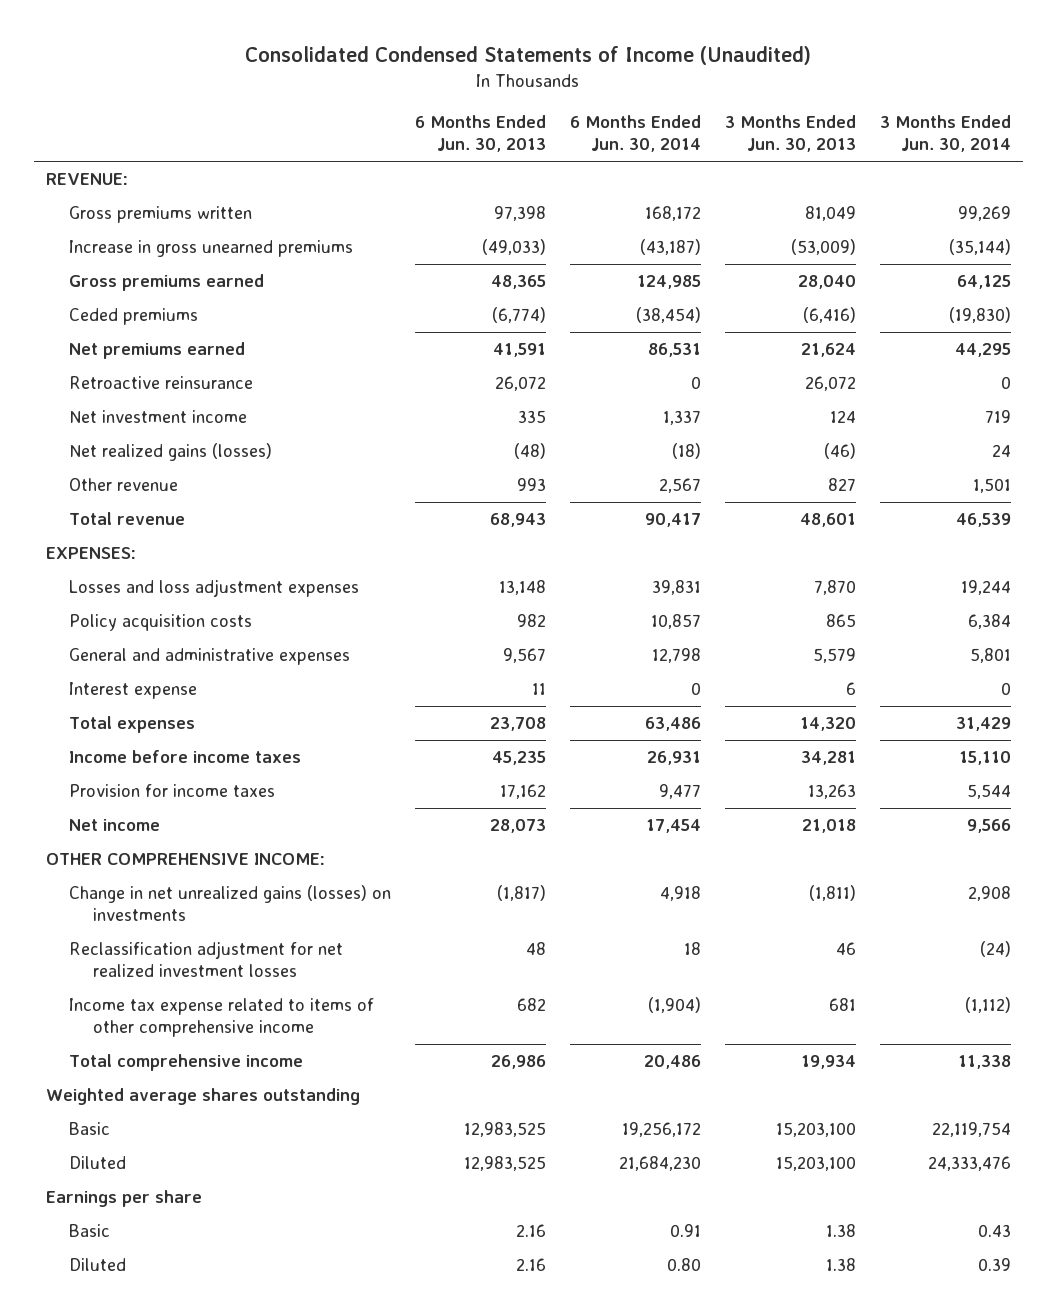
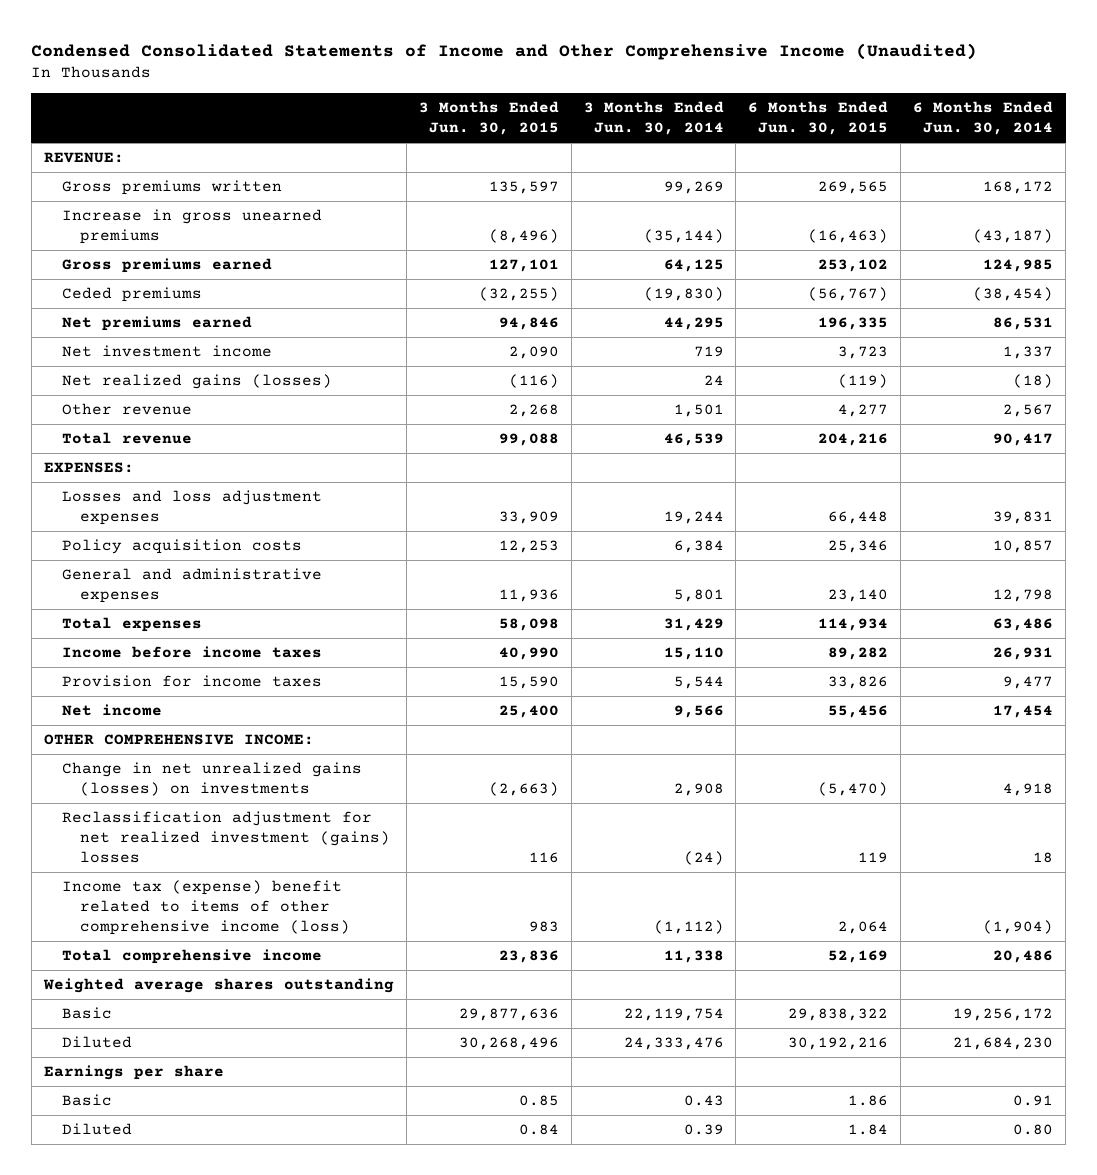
- Consolidated Condensed Statements of Income (Unaudited)
+ Condensed Consolidated Statements of Income and Other Comprehensive Income (Unaudited)
- | 6 Months Ended Jun. 30, 2013 | 6 Months Ended Jun. 30, 2014 | 3 Months Ended Jun. 30, 2013 | 3 Months Ended Jun. 30, 2014
+ | 3 Months Ended Jun. 30, 2015 | 3 Months Ended Jun. 30, 2014 | 6 Months Ended Jun. 30, 2015 | 6 Months Ended Jun. 30, 2014
- Retroactive reinsurance | 26,072 | 0 | 26,072 | 0
- Interest expense | 11 | 0 | 6 | 0
- Reclassification adjustment for net realized investment losses | 48 | 18 | 46 | (24)
- Income tax expense related to items of other comprehensive income | 682 | (1,904) | 681 | (1,112)
+ Reclassification adjustment for net realized investment (gains) losses | 116 | (24) | 119 | 18
+ Income tax (expense) benefit related to items of other comprehensive income (loss) | 983 | (1,112) | 2,064 | (1,904)

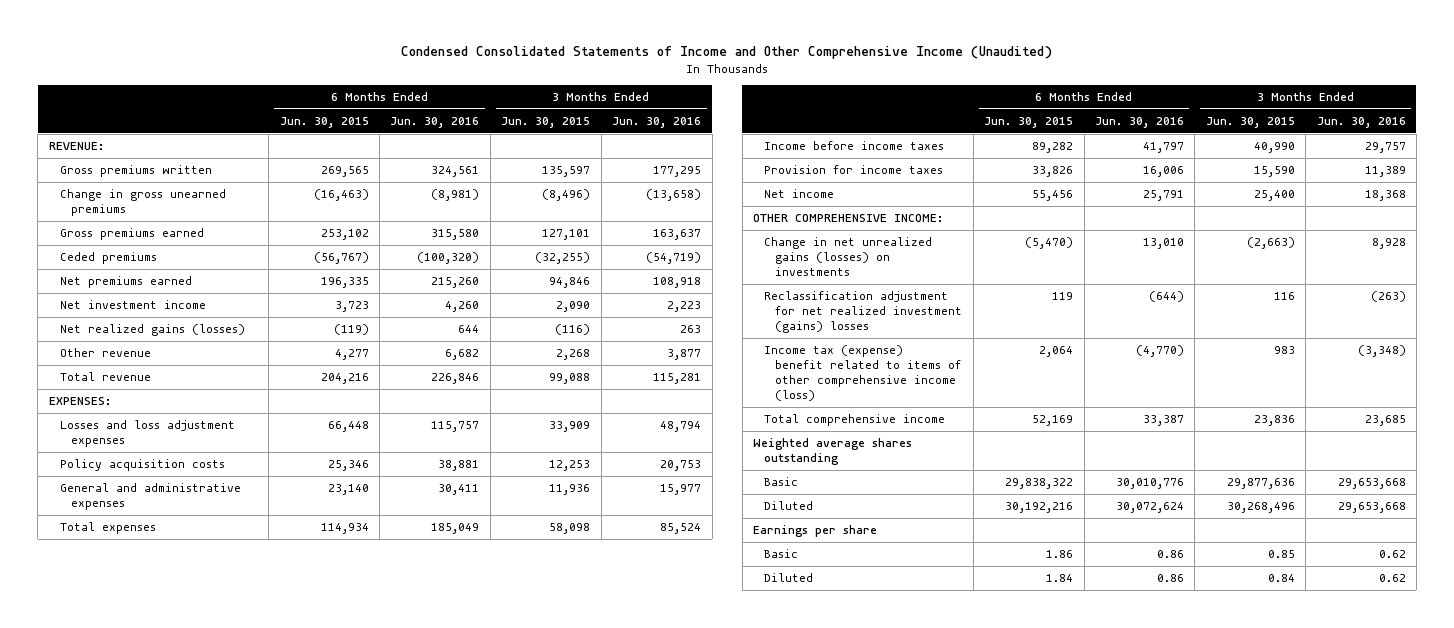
- | 3 Months Ended Jun. 30, 2015 | 3 Months Ended Jun. 30, 2014 | 6 Months Ended Jun. 30, 2015 | 6 Months Ended Jun. 30, 2014
+ | 6 Months Ended Jun. 30, 2015 | 6 Months Ended Jun. 30, 2016 | 3 Months Ended Jun. 30, 2015 | 3 Months Ended Jun. 30, 2016
- Increase in gross unearned premiums | (8,496) | (35,144) | (16,463) | (43,187)
+ Change in gross unearned premiums | (16,463) | (8,981) | (8,496) | (13,658)

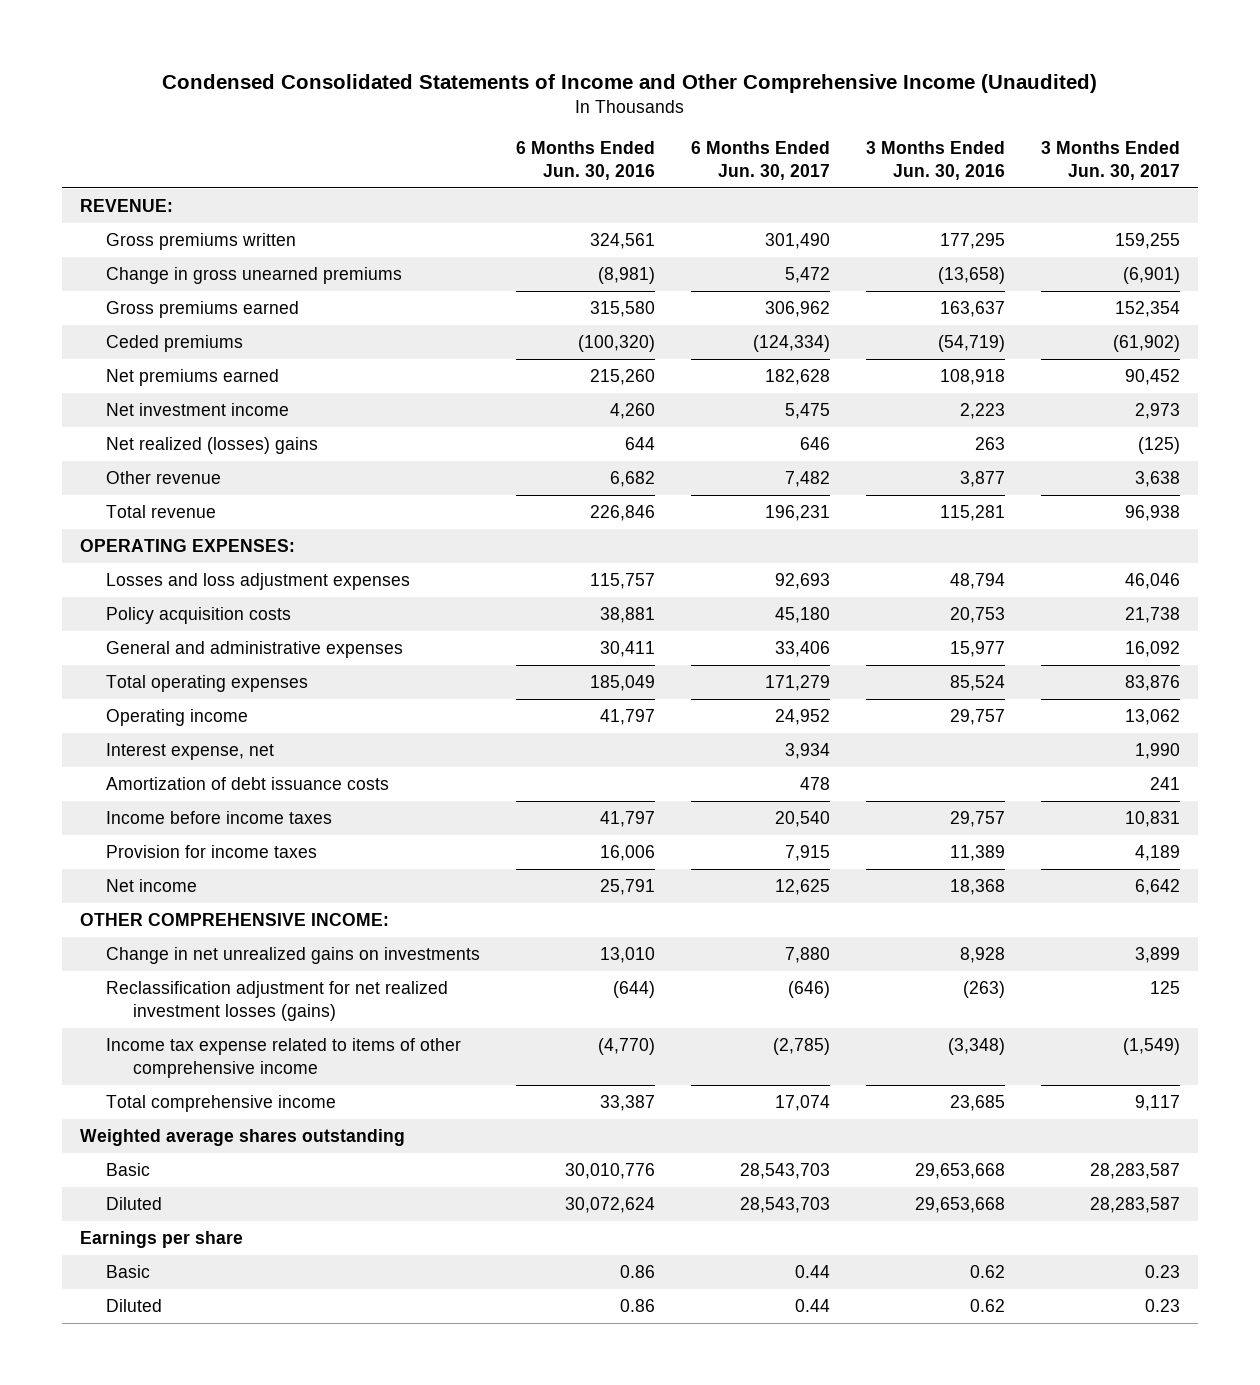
- | 6 Months Ended Jun. 30, 2015 | 6 Months Ended Jun. 30, 2016 | 3 Months Ended Jun. 30, 2015 | 3 Months Ended Jun. 30, 2016
+ | 6 Months Ended Jun. 30, 2016 | 6 Months Ended Jun. 30, 2017 | 3 Months Ended Jun. 30, 2016 | 3 Months Ended Jun. 30, 2017
- Net realized gains (losses) | (119) | 644 | (116) | 263
+ Net realized (losses) gains | 644 | 646 | 263 | (125)
- EXPENSES:
+ OPERATING EXPENSES:
- Total expenses | 114,934 | 185,049 | 58,098 | 85,524
+ Total operating expenses | 185,049 | 171,279 | 85,524 | 83,876
+ Operating income | 41,797 | 24,952 | 29,757 | 13,062
+ Interest expense, net | | 3,934 | | 1,990
+ Amortization of debt issuance costs | | 478 | | 241
- Change in net unrealized gains (losses) on investments | (5,470) | 13,010 | (2,663) | 8,928
- Reclassification adjustment for net realized investment (gains) losses | 119 | (644) | 116 | (263)
- Income tax (expense) benefit related to items of other comprehensive income (loss) | 2,064 | (4,770) | 983 | (3,348)
+ Change in net unrealized gains on investments | 13,010 | 7,880 | 8,928 | 3,899
+ Reclassification adjustment for net realized investment losses (gains) | (644) | (646) | (263) | 125
+ Income tax expense related to items of other comprehensive income | (4,770) | (2,785) | (3,348) | (1,549)

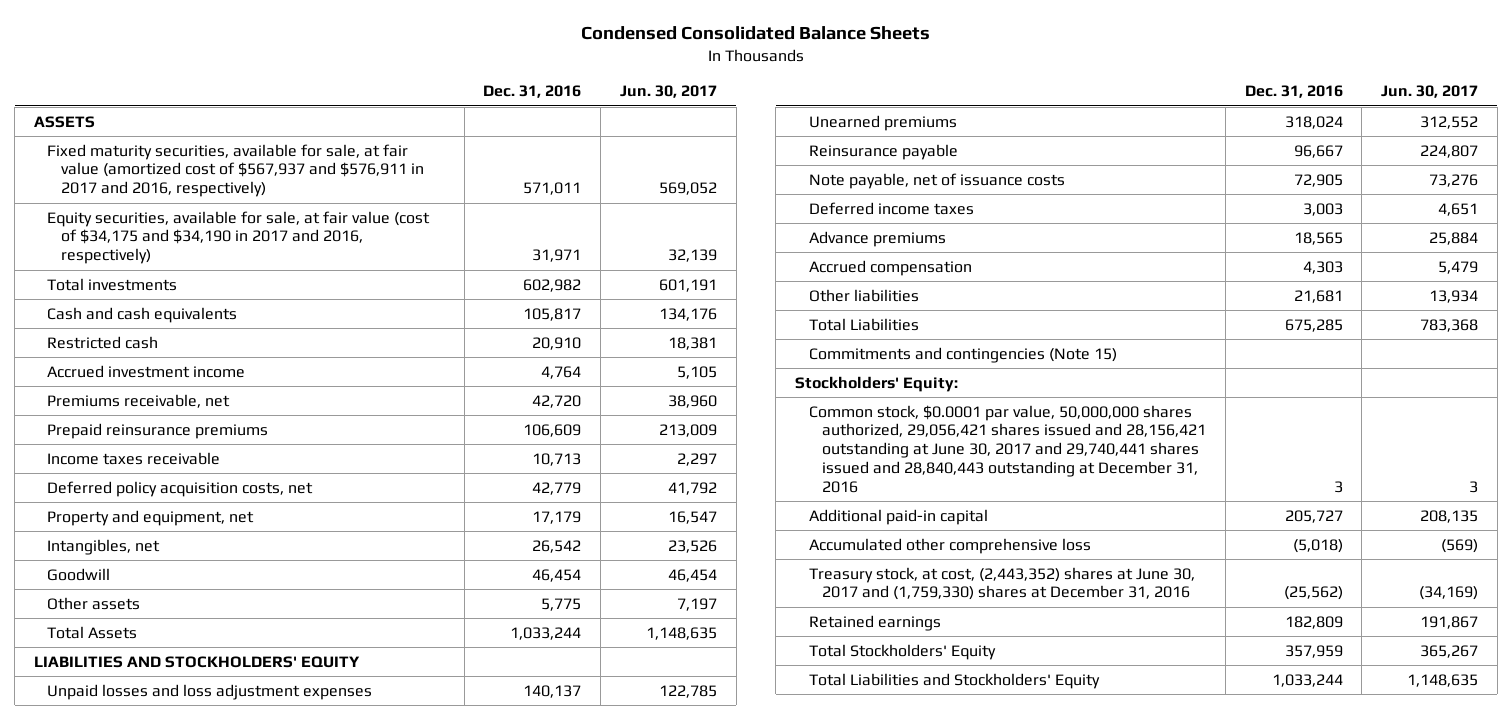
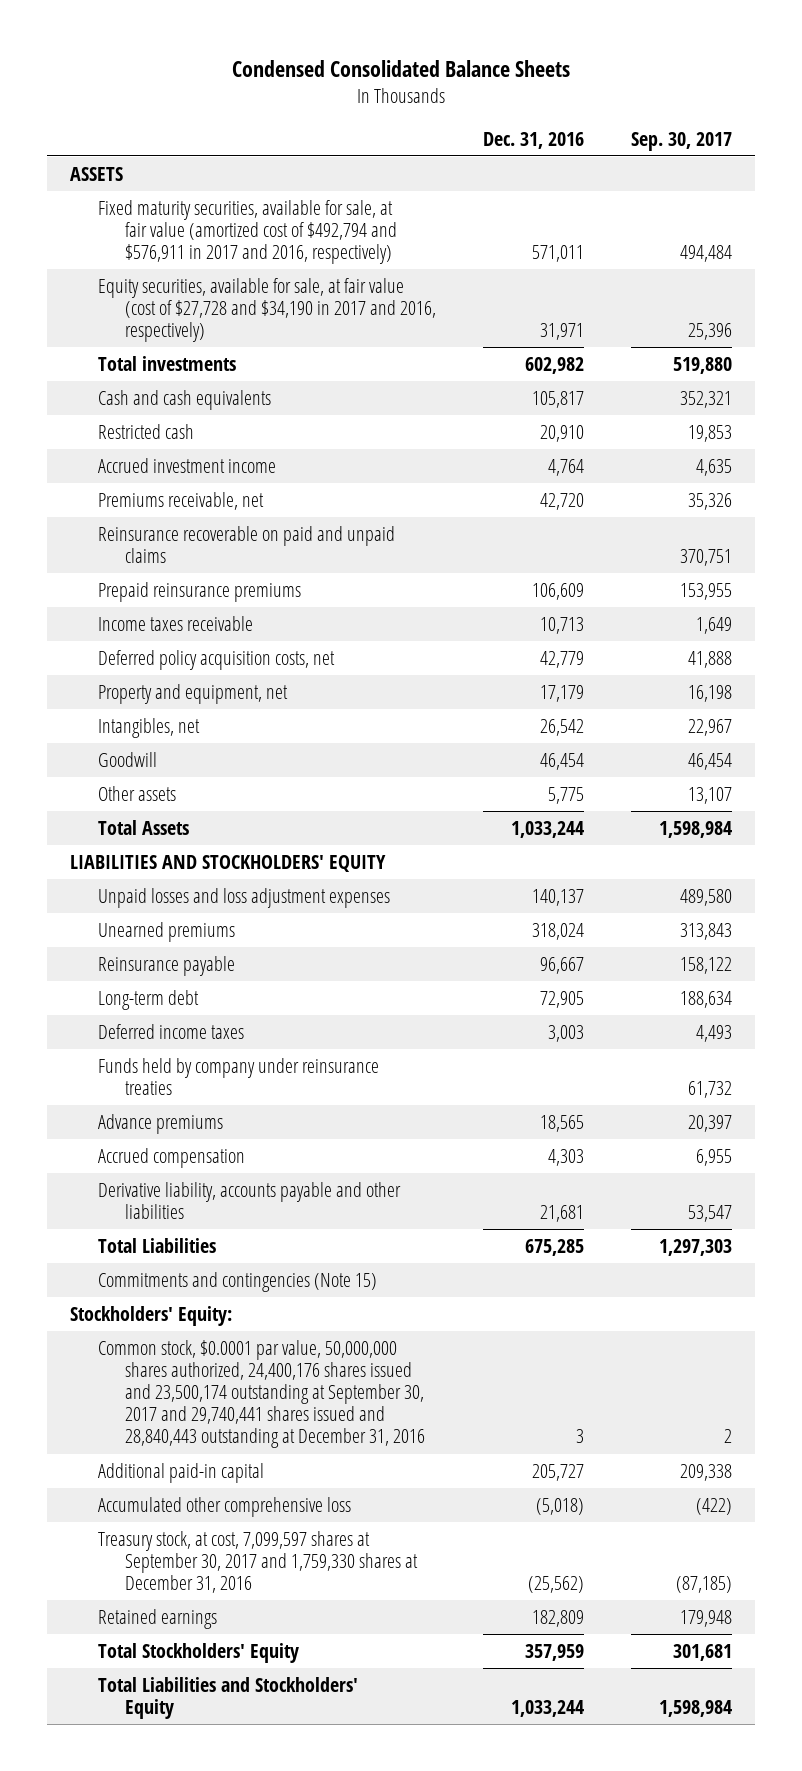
- | Dec. 31, 2016 | Jun. 30, 2017
+ | Dec. 31, 2016 | Sep. 30, 2017
- Fixed maturity securities, available for sale, at fair value (amortized cost of $567,937 and $576,911 in 2017 and 2016, respectively) | 571,011 | 569,052
- Equity securities, available for sale, at fair value (cost of $34,175 and $34,190 in 2017 and 2016, respectively) | 31,971 | 32,139
+ Fixed maturity securities, available for sale, at fair value (amortized cost of $492,794 and $576,911 in 2017 and 2016, respectively) | 571,011 | 494,484
+ Equity securities, available for sale, at fair value (cost of $27,728 and $34,190 in 2017 and 2016, respectively) | 31,971 | 25,396
+ Reinsurance recoverable on paid and unpaid claims | | 370,751
- Note payable, net of issuance costs | 72,905 | 73,276
+ Long-term debt | 72,905 | 188,634
+ Funds held by company under reinsurance treaties | | 61,732
- Other liabilities | 21,681 | 13,934
+ Derivative liability, accounts payable and other liabilities | 21,681 | 53,547
- Common stock, $0.0001 par value, 50,000,000 shares authorized, 29,056,421 shares issued and 28,156,421 outstanding at June 30, 2017 and 29,740,441 shares issued and 28,840,443 outstanding at December 31, 2016 | 3 | 3
+ Common stock, $0.0001 par value, 50,000,000 shares authorized, 24,400,176 shares issued and 23,500,174 outstanding at September 30, 2017 and 29,740,441 shares issued and 28,840,443 outstanding at December 31, 2016 | 3 | 2
- Treasury stock, at cost, (2,443,352) shares at June 30, 2017 and (1,759,330) shares at December 31, 2016 | (25,562) | (34,169)
+ Treasury stock, at cost, 7,099,597 shares at September 30, 2017 and 1,759,330 shares at December 31, 2016 | (25,562) | (87,185)

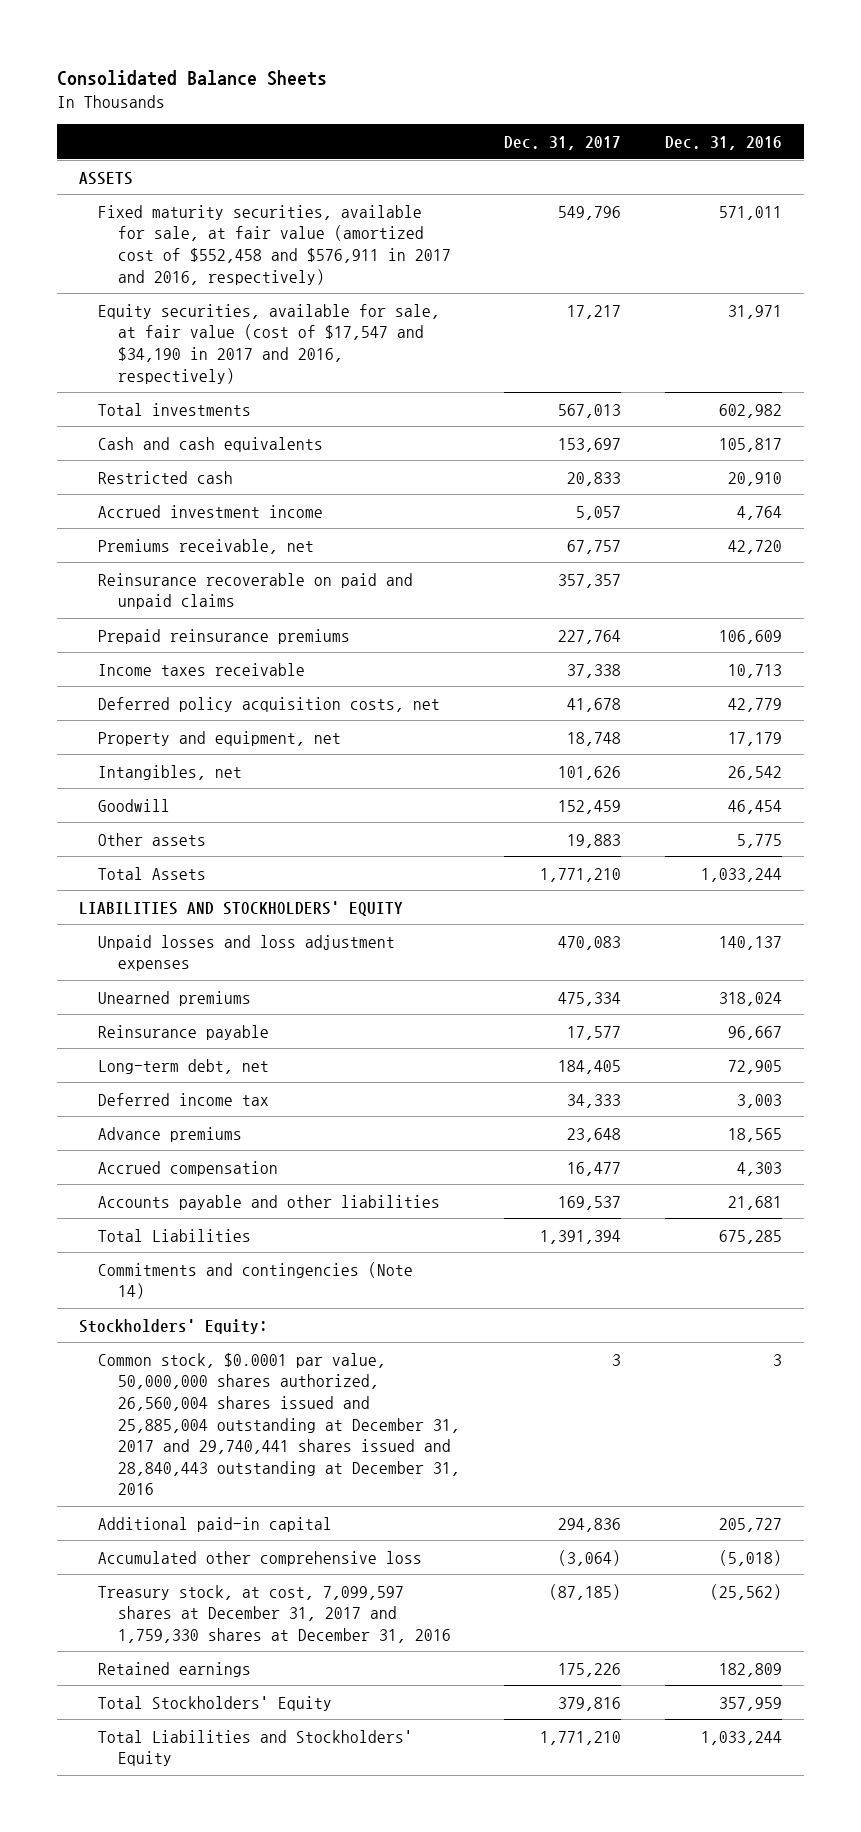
- Condensed Consolidated Balance Sheets
+ Consolidated Balance Sheets
- | Dec. 31, 2016 | Sep. 30, 2017
+ | Dec. 31, 2017 | Dec. 31, 2016
- Fixed maturity securities, available for sale, at fair value (amortized cost of $492,794 and $576,911 in 2017 and 2016, respectively) | 571,011 | 494,484
- Equity securities, available for sale, at fair value (cost of $27,728 and $34,190 in 2017 and 2016, respectively) | 31,971 | 25,396
+ Fixed maturity securities, available for sale, at fair value (amortized cost of $552,458 and $576,911 in 2017 and 2016, respectively) | 549,796 | 571,011
+ Equity securities, available for sale, at fair value (cost of $17,547 and $34,190 in 2017 and 2016, respectively) | 17,217 | 31,971
- Long-term debt | 72,905 | 188,634
- Deferred income taxes | 3,003 | 4,493
- Funds held by company under reinsurance treaties | | 61,732
+ Long-term debt, net | 184,405 | 72,905
+ Deferred income tax | 34,333 | 3,003
- Derivative liability, accounts payable and other liabilities | 21,681 | 53,547
+ Accounts payable and other liabilities | 169,537 | 21,681
- Commitments and contingencies (Note 15)
+ Commitments and contingencies (Note 14)
- Common stock, $0.0001 par value, 50,000,000 shares authorized, 24,400,176 shares issued and 23,500,174 outstanding at September 30, 2017 and 29,740,441 shares issued and 28,840,443 outstanding at December 31, 2016 | 3 | 2
+ Common stock, $0.0001 par value, 50,000,000 shares authorized, 26,560,004 shares issued and 25,885,004 outstanding at December 31, 2017 and 29,740,441 shares issued and 28,840,443 outstanding at December 31, 2016 | 3 | 3
- Treasury stock, at cost, 7,099,597 shares at September 30, 2017 and 1,759,330 shares at December 31, 2016 | (25,562) | (87,185)
+ Treasury stock, at cost, 7,099,597 shares at December 31, 2017 and 1,759,330 shares at December 31, 2016 | (87,185) | (25,562)

